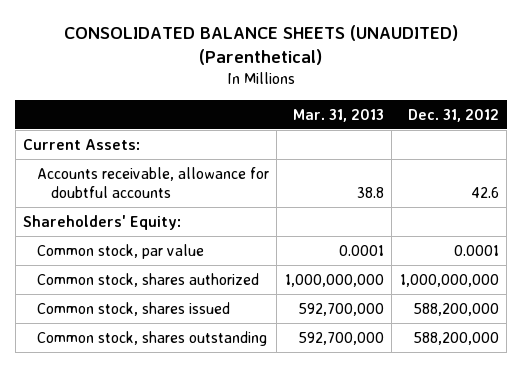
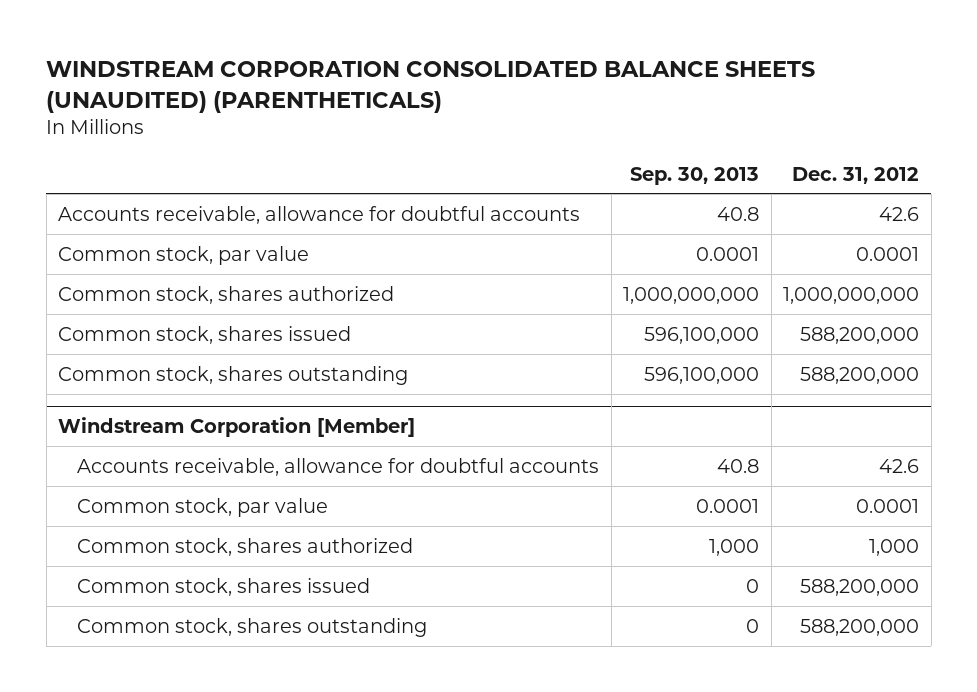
- CONSOLIDATED BALANCE SHEETS (UNAUDITED) (Parenthetical)
+ WINDSTREAM CORPORATION CONSOLIDATED BALANCE SHEETS (UNAUDITED) (PARENTHETICALS)
- | Mar. 31, 2013 | Dec. 31, 2012
+ | Sep. 30, 2013 | Dec. 31, 2012
- Current Assets:
- Shareholders' Equity:
+ Windstream Corporation [Member]
+ Accounts receivable, allowance for doubtful accounts | 40.8 | 42.6
+ Common stock, par value | 0.0001 | 0.0001
+ Common stock, shares authorized | 1,000 | 1,000
+ Common stock, shares issued | 0 | 588,200,000
+ Common stock, shares outstanding | 0 | 588,200,000

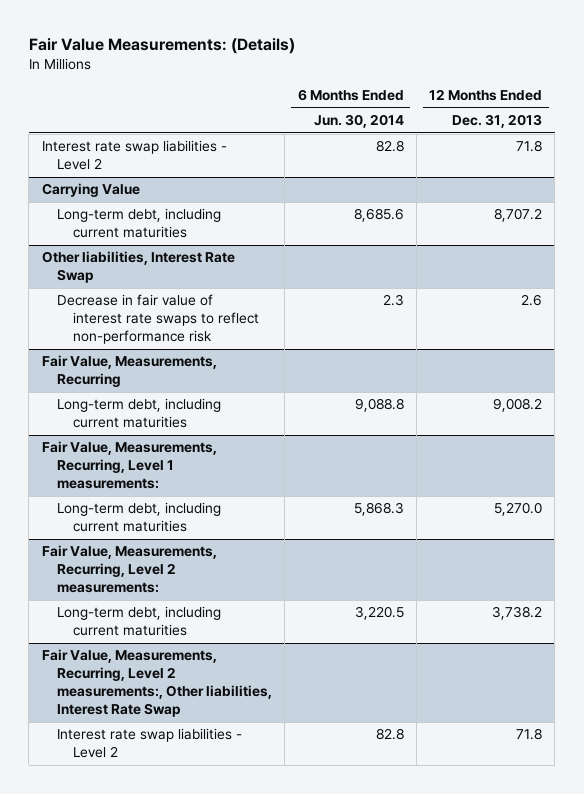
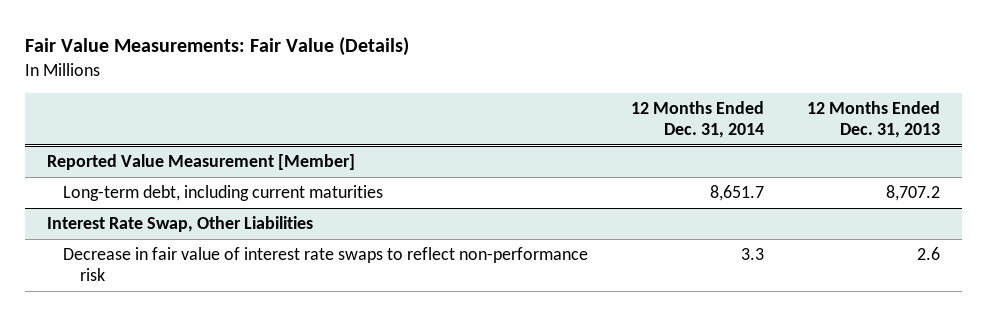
- Fair Value Measurements: (Details)
+ Fair Value Measurements: Fair Value (Details)
- | 6 Months Ended Jun. 30, 2014 | 12 Months Ended Dec. 31, 2013
+ | 12 Months Ended Dec. 31, 2014 | 12 Months Ended Dec. 31, 2013
- Interest rate swap liabilities - Level 2 | 82.8 | 71.8
- Carrying Value
+ Reported Value Measurement [Member]
- Other liabilities, Interest Rate Swap
+ Interest Rate Swap, Other Liabilities
- Fair Value, Measurements, Recurring
- Long-term debt, including current maturities | 9,088.8 | 9,008.2
- Fair Value, Measurements, Recurring, Level 1 measurements:
- Long-term debt, including current maturities | 5,868.3 | 5,270.0
- Fair Value, Measurements, Recurring, Level 2 measurements:
- Long-term debt, including current maturities | 3,220.5 | 3,738.2
- Fair Value, Measurements, Recurring, Level 2 measurements:, Other liabilities, Interest Rate Swap
- Interest rate swap liabilities - Level 2 | 82.8 | 71.8

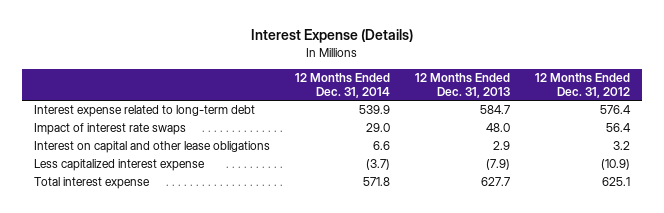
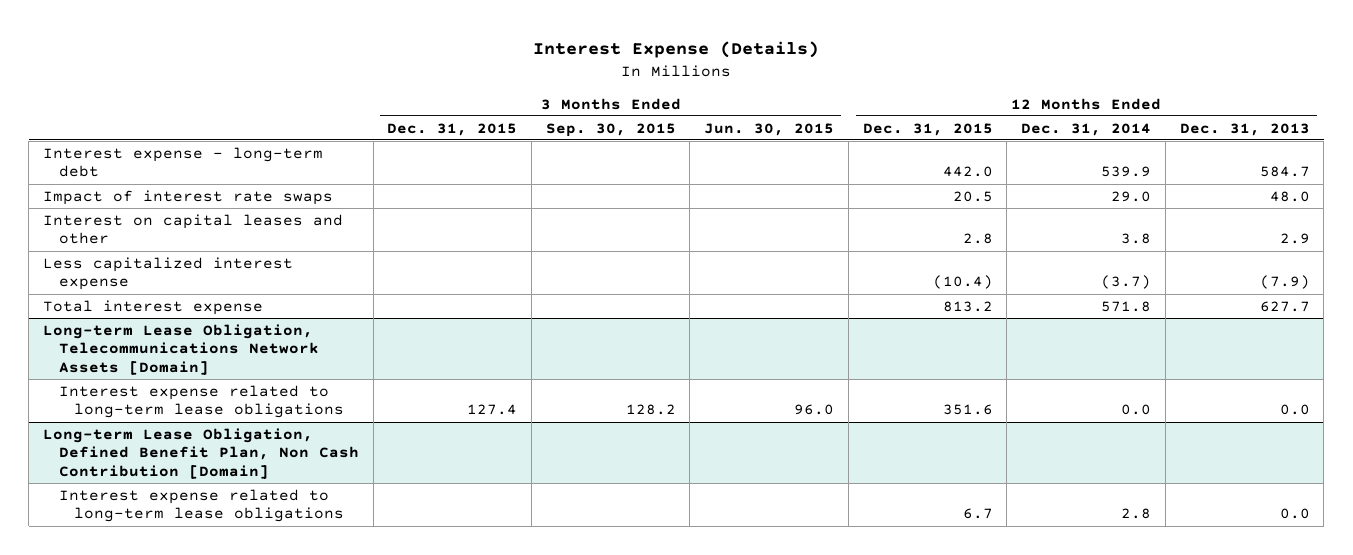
- | 12 Months Ended Dec. 31, 2014 | 12 Months Ended Dec. 31, 2013 | 12 Months Ended Dec. 31, 2012
+ | 3 Months Ended Dec. 31, 2015 | 3 Months Ended Sep. 30, 2015 | 3 Months Ended Jun. 30, 2015 | 12 Months Ended Dec. 31, 2015 | 12 Months Ended Dec. 31, 2014 | 12 Months Ended Dec. 31, 2013
- Interest expense related to long-term debt | 539.9 | 584.7 | 576.4
+ Interest expense - long-term debt | | | | 442.0 | 539.9 | 584.7
- Interest on capital and other lease obligations | 6.6 | 2.9 | 3.2
+ Interest on capital leases and other | | | | 2.8 | 3.8 | 2.9
+ Long-term Lease Obligation, Telecommunications Network Assets [Domain]
+ Interest expense related to long-term lease obligations | 127.4 | 128.2 | 96.0 | 351.6 | 0.0 | 0.0
+ Long-term Lease Obligation, Defined Benefit Plan, Non Cash Contribution [Domain]
+ Interest expense related to long-term lease obligations | | | | 6.7 | 2.8 | 0.0

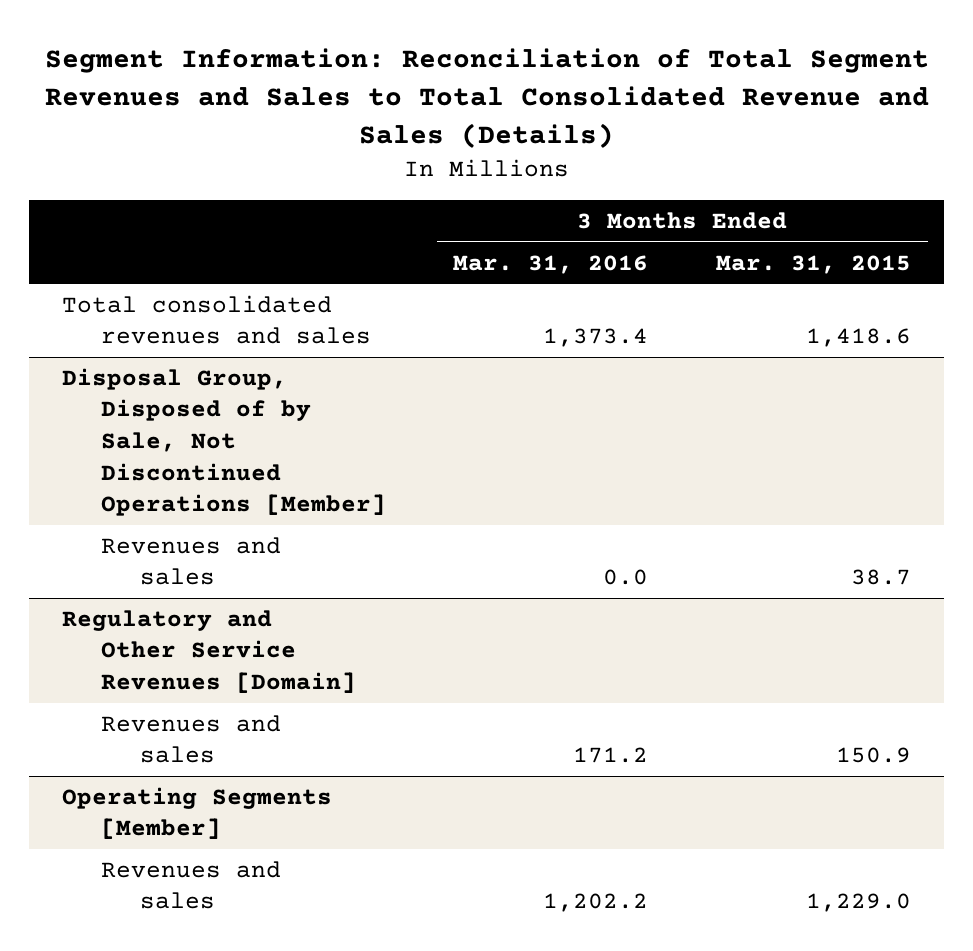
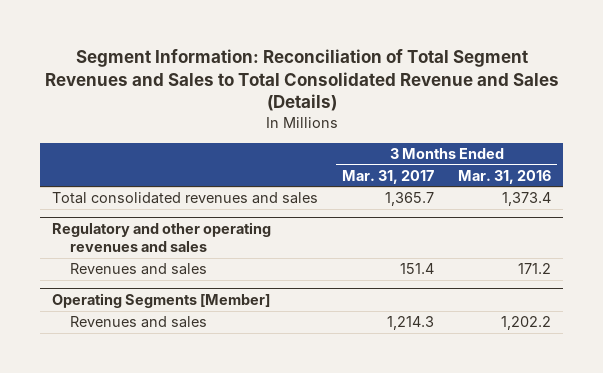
- | 3 Months Ended Mar. 31, 2016 | 3 Months Ended Mar. 31, 2015
+ | 3 Months Ended Mar. 31, 2017 | 3 Months Ended Mar. 31, 2016
- Disposal Group, Disposed of by Sale, Not Discontinued Operations [Member]
- Revenues and sales | 0.0 | 38.7
- Regulatory and Other Service Revenues [Domain]
+ Regulatory and other operating revenues and sales

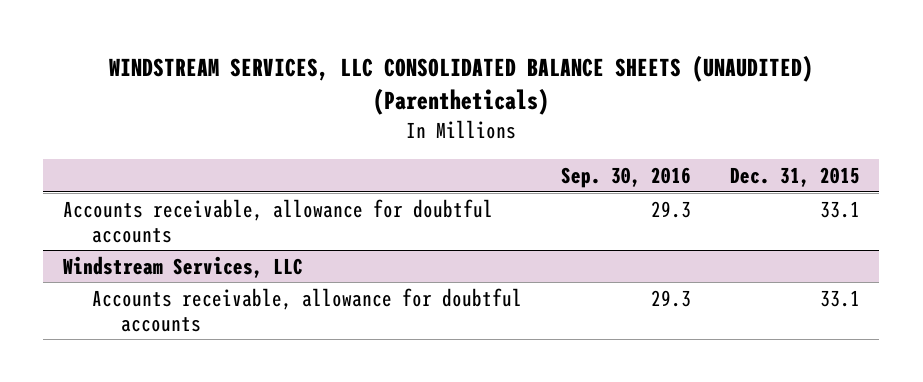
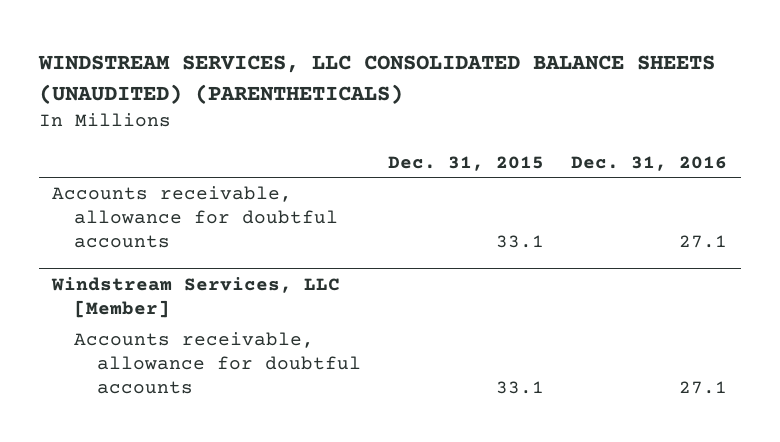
- WINDSTREAM SERVICES, LLC CONSOLIDATED BALANCE SHEETS (UNAUDITED) (Parentheticals)
+ WINDSTREAM SERVICES, LLC CONSOLIDATED BALANCE SHEETS (UNAUDITED) (PARENTHETICALS)
- | Sep. 30, 2016 | Dec. 31, 2015
+ | Dec. 31, 2015 | Dec. 31, 2016
- Windstream Services, LLC
+ Windstream Services, LLC [Member]

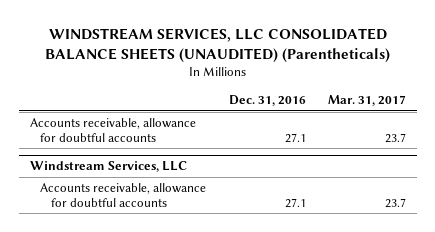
- WINDSTREAM SERVICES, LLC CONSOLIDATED BALANCE SHEETS (UNAUDITED) (PARENTHETICALS)
+ WINDSTREAM SERVICES, LLC CONSOLIDATED BALANCE SHEETS (UNAUDITED) (Parentheticals)
- | Dec. 31, 2015 | Dec. 31, 2016
+ | Dec. 31, 2016 | Mar. 31, 2017
- Windstream Services, LLC [Member]
+ Windstream Services, LLC

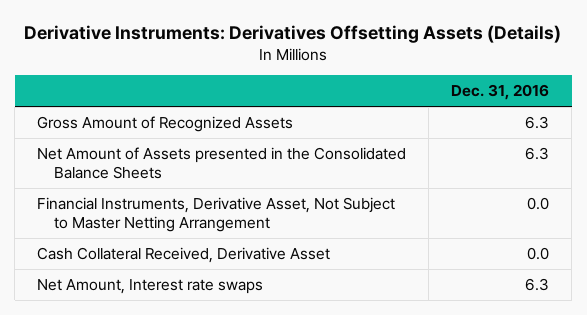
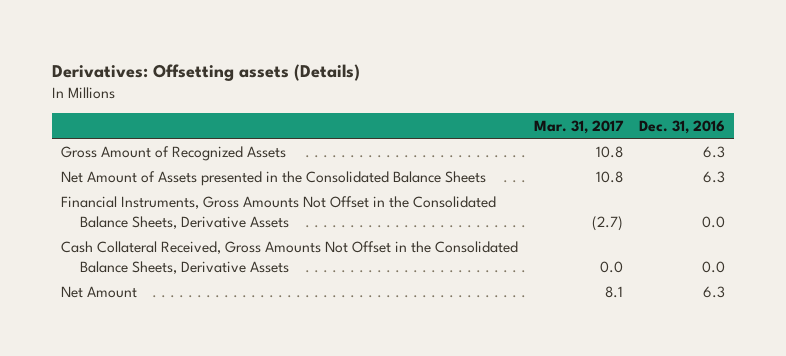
- Derivative Instruments: Derivatives Offsetting Assets (Details)
+ Derivatives: Offsetting assets (Details)
- | Dec. 31, 2016
+ | Mar. 31, 2017 | Dec. 31, 2016
- Financial Instruments, Derivative Asset, Not Subject to Master Netting Arrangement | 0.0
- Cash Collateral Received, Derivative Asset | 0.0
- Net Amount, Interest rate swaps | 6.3
+ Financial Instruments, Gross Amounts Not Offset in the Consolidated Balance Sheets, Derivative Assets | (2.7) | 0.0
+ Cash Collateral Received, Gross Amounts Not Offset in the Consolidated Balance Sheets, Derivative Assets | 0.0 | 0.0
+ Net Amount | 8.1 | 6.3

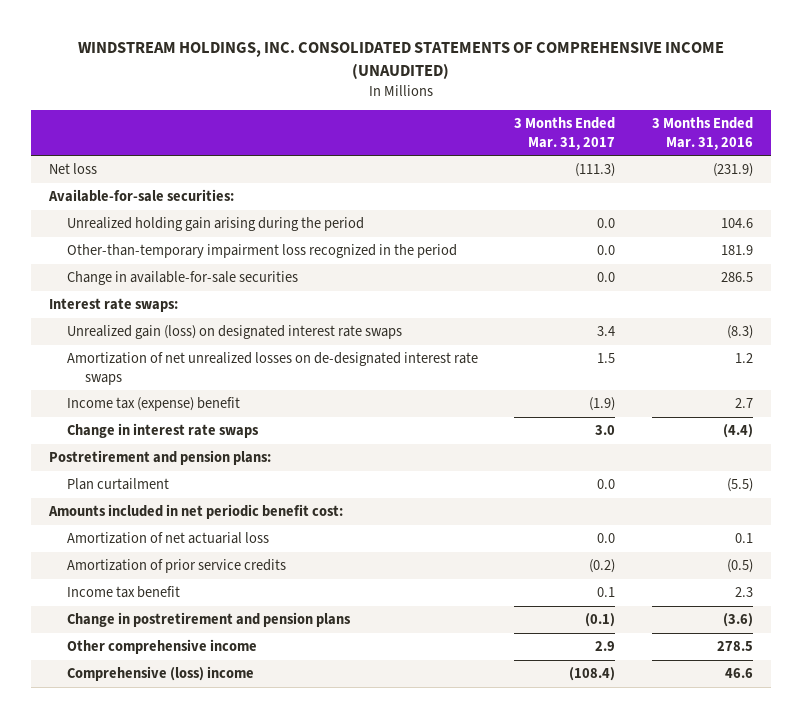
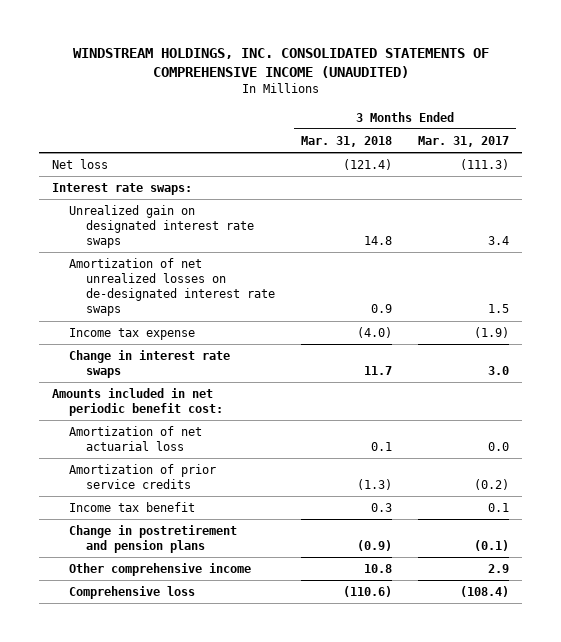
- | 3 Months Ended Mar. 31, 2017 | 3 Months Ended Mar. 31, 2016
+ | 3 Months Ended Mar. 31, 2018 | 3 Months Ended Mar. 31, 2017
- Available-for-sale securities:
- Unrealized holding gain arising during the period | 0.0 | 104.6
- Other-than-temporary impairment loss recognized in the period | 0.0 | 181.9
- Change in available-for-sale securities | 0.0 | 286.5
- Unrealized gain (loss) on designated interest rate swaps | 3.4 | (8.3)
+ Unrealized gain on designated interest rate swaps | 14.8 | 3.4
- Income tax (expense) benefit | (1.9) | 2.7
+ Income tax expense | (4.0) | (1.9)
- Postretirement and pension plans:
- Plan curtailment | 0.0 | (5.5)
- Comprehensive (loss) income | (108.4) | 46.6
+ Comprehensive loss | (110.6) | (108.4)

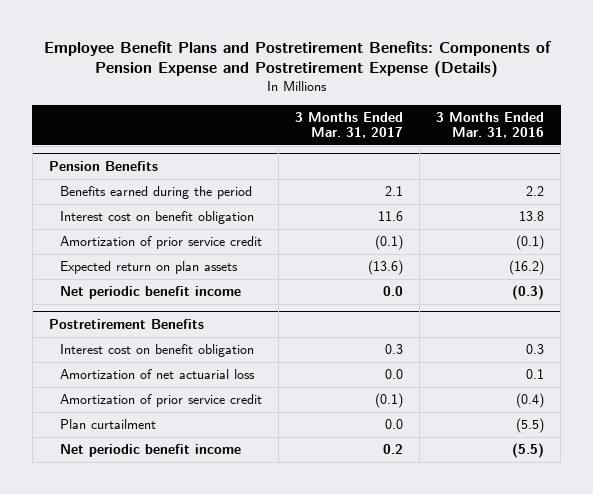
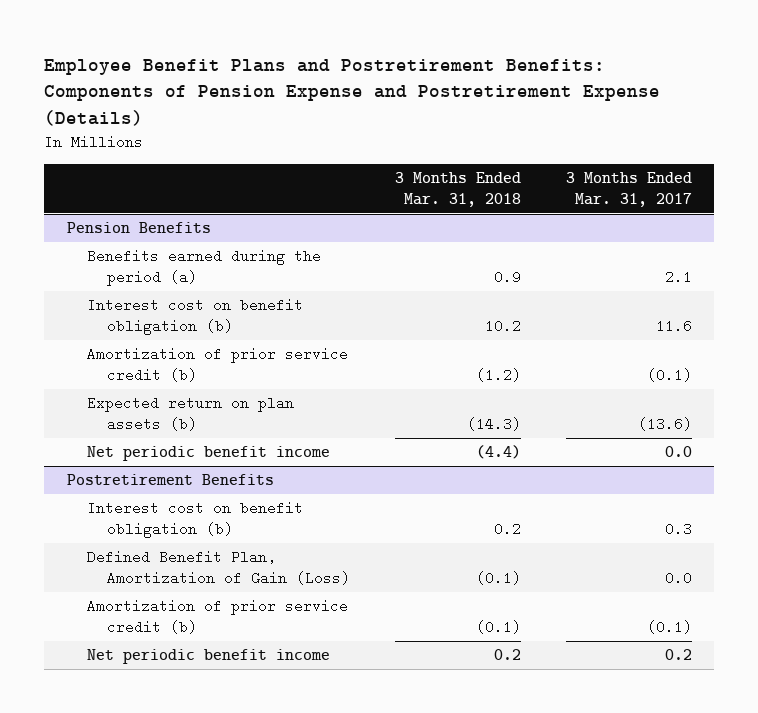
- | 3 Months Ended Mar. 31, 2017 | 3 Months Ended Mar. 31, 2016
+ | 3 Months Ended Mar. 31, 2018 | 3 Months Ended Mar. 31, 2017
@ Pension Benefits
- Benefits earned during the period | 2.1 | 2.2
- Interest cost on benefit obligation | 11.6 | 13.8
- Amortization of prior service credit | (0.1) | (0.1)
- Expected return on plan assets | (13.6) | (16.2)
+ Benefits earned during the period (a) | 0.9 | 2.1
+ Interest cost on benefit obligation (b) | 10.2 | 11.6
+ Amortization of prior service credit (b) | (1.2) | (0.1)
+ Expected return on plan assets (b) | (14.3) | (13.6)
@ Postretirement Benefits
- Interest cost on benefit obligation | 0.3 | 0.3
- Amortization of net actuarial loss | 0.0 | 0.1
- Amortization of prior service credit | (0.1) | (0.4)
- Plan curtailment | 0.0 | (5.5)
+ Interest cost on benefit obligation (b) | 0.2 | 0.3
+ Defined Benefit Plan, Amortization of Gain (Loss) | (0.1) | 0.0
+ Amortization of prior service credit (b) | (0.1) | (0.1)

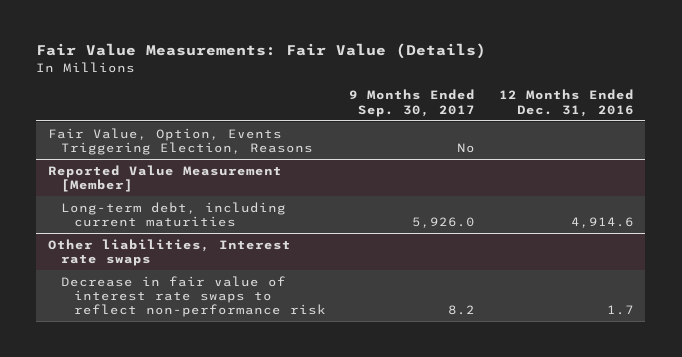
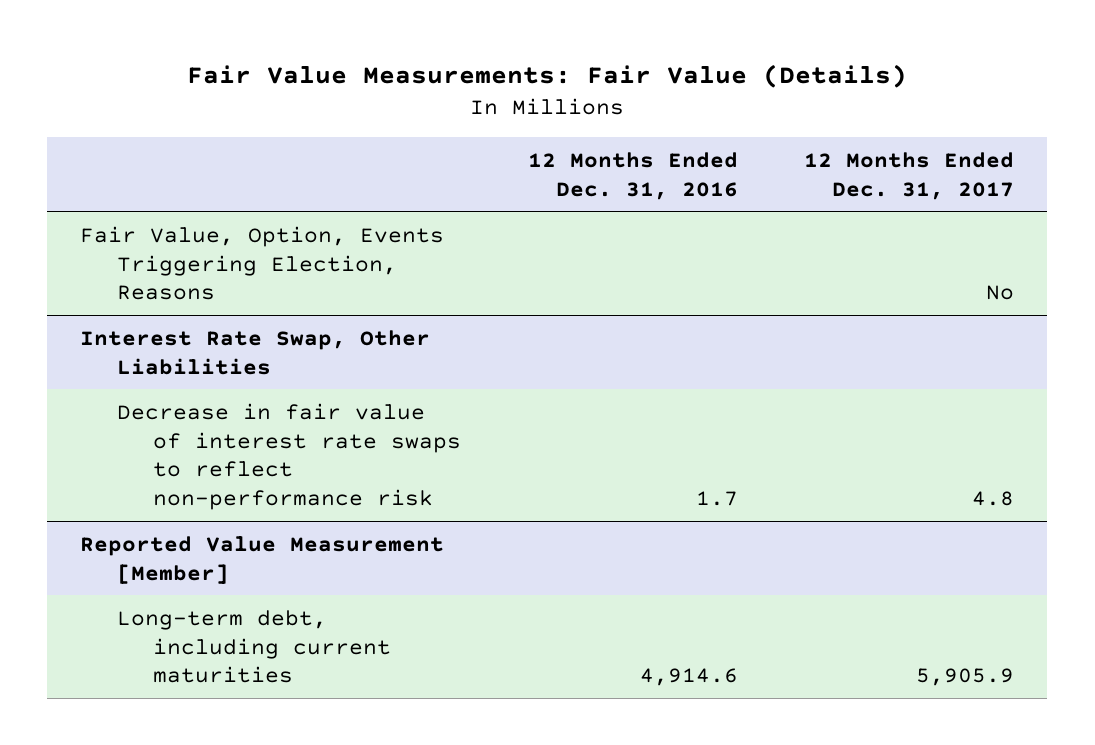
- | 9 Months Ended Sep. 30, 2017 | 12 Months Ended Dec. 31, 2016
+ | 12 Months Ended Dec. 31, 2016 | 12 Months Ended Dec. 31, 2017
+ Interest Rate Swap, Other Liabilities
+ Decrease in fair value of interest rate swaps to reflect non-performance risk | 1.7 | 4.8
- Other liabilities, Interest rate swaps
- Decrease in fair value of interest rate swaps to reflect non-performance risk | 8.2 | 1.7

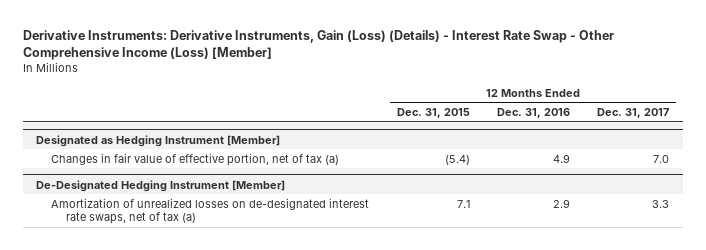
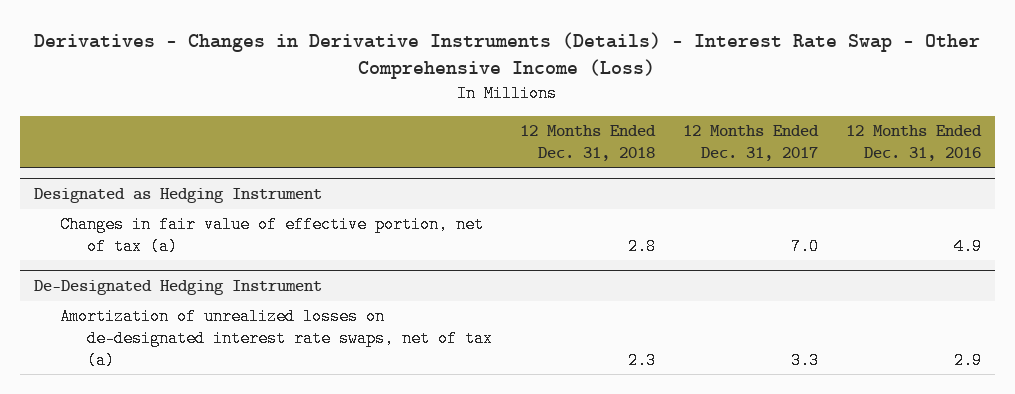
- Derivative Instruments: Derivative Instruments, Gain (Loss) (Details) - Interest Rate Swap - Other Comprehensive Income (Loss) [Member]
+ Derivatives - Changes in Derivative Instruments (Details) - Interest Rate Swap - Other Comprehensive Income (Loss)
- | 12 Months Ended Dec. 31, 2015 | 12 Months Ended Dec. 31, 2016 | 12 Months Ended Dec. 31, 2017
+ | 12 Months Ended Dec. 31, 2018 | 12 Months Ended Dec. 31, 2017 | 12 Months Ended Dec. 31, 2016
- Designated as Hedging Instrument [Member]
+ Designated as Hedging Instrument
- De-Designated Hedging Instrument [Member]
+ De-Designated Hedging Instrument

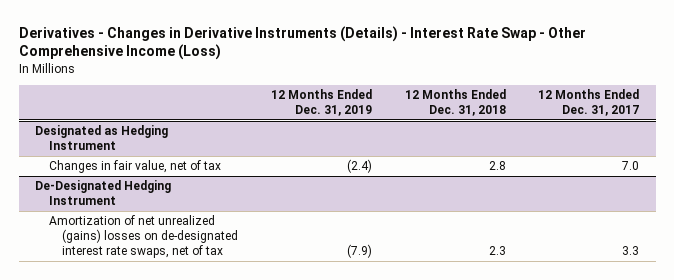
- | 12 Months Ended Dec. 31, 2018 | 12 Months Ended Dec. 31, 2017 | 12 Months Ended Dec. 31, 2016
+ | 12 Months Ended Dec. 31, 2019 | 12 Months Ended Dec. 31, 2018 | 12 Months Ended Dec. 31, 2017
@ Designated as Hedging Instrument
- Changes in fair value of effective portion, net of tax (a) | 2.8 | 7.0 | 4.9
+ Changes in fair value, net of tax | (2.4) | 2.8 | 7.0
@ De-Designated Hedging Instrument
- Amortization of unrealized losses on de-designated interest rate swaps, net of tax (a) | 2.3 | 3.3 | 2.9
+ Amortization of net unrealized (gains) losses on de-designated interest rate swaps, net of tax | (7.9) | 2.3 | 3.3

